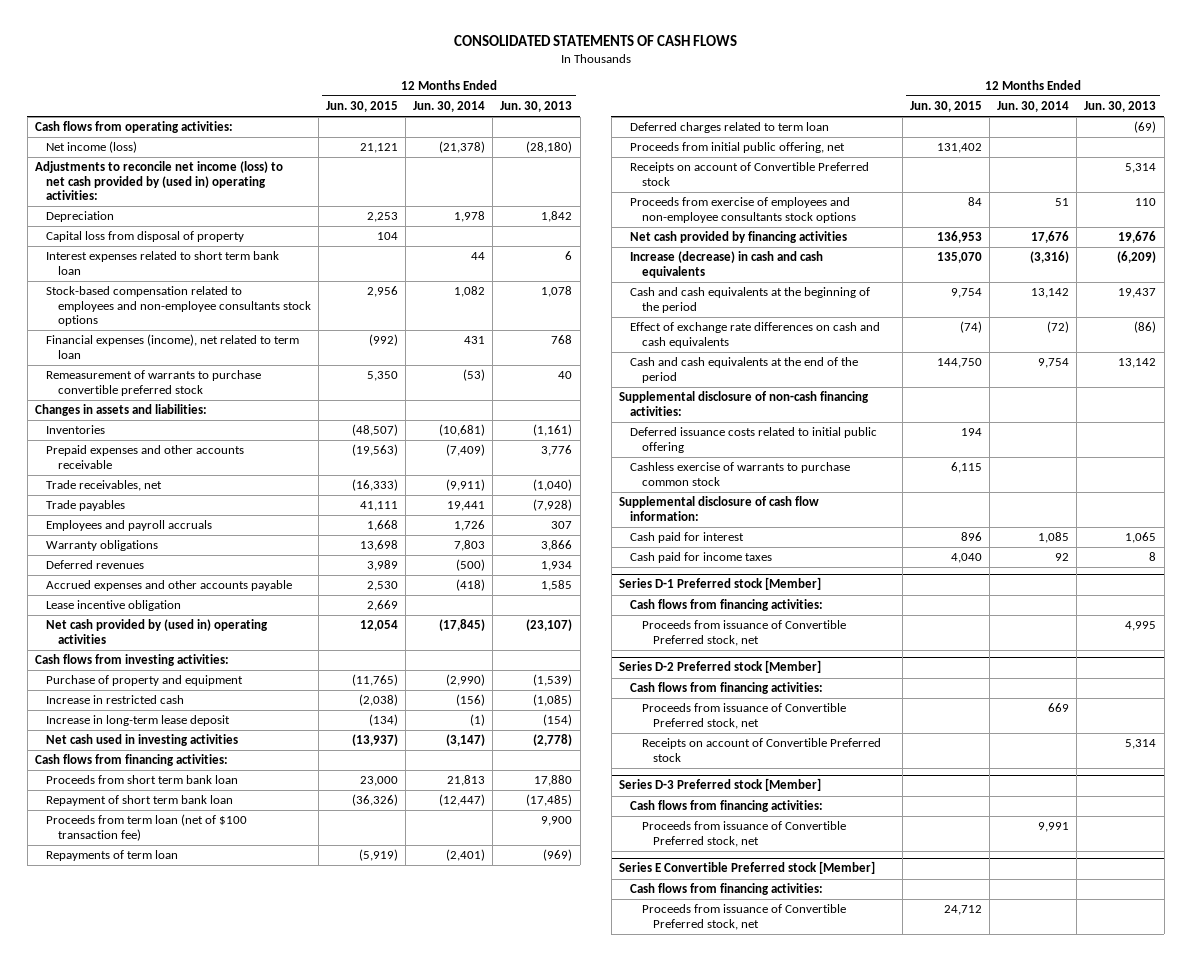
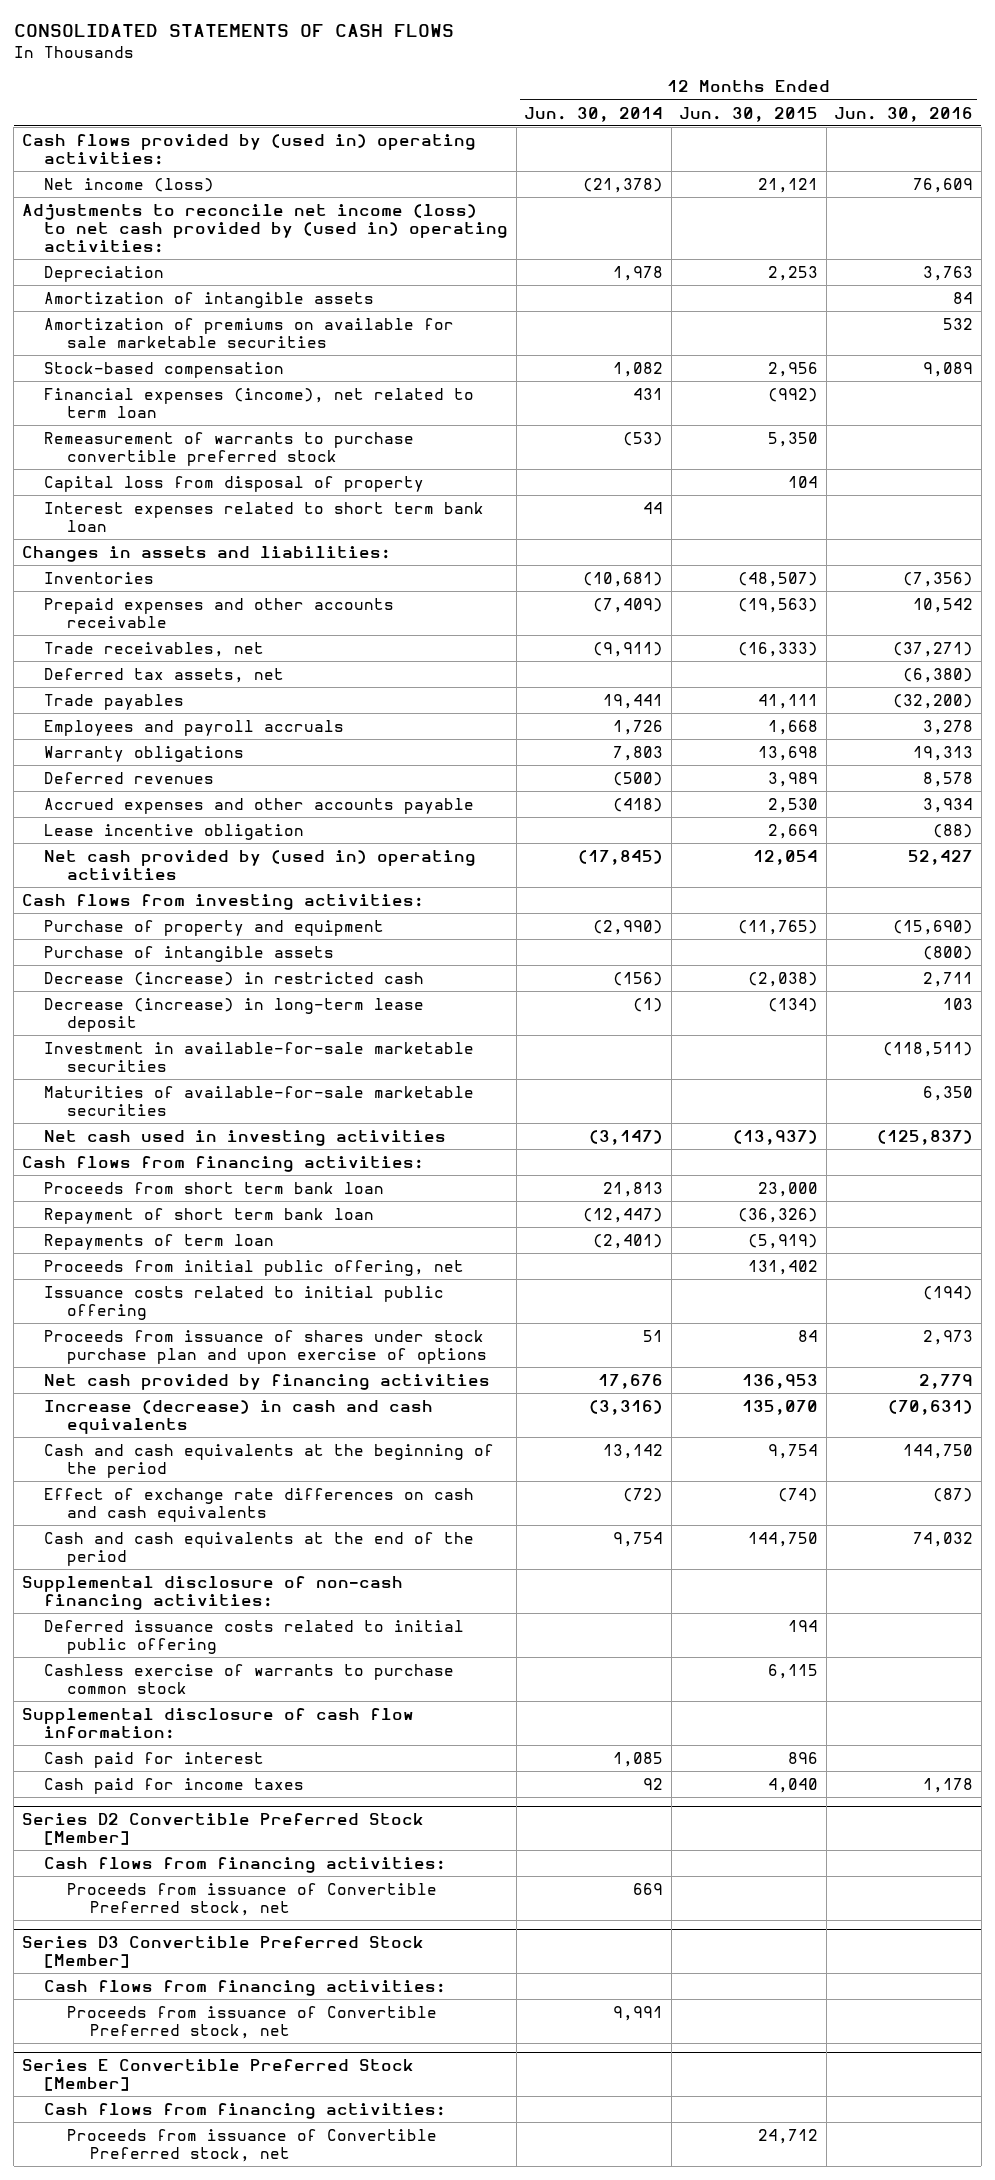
- | 12 Months Ended Jun. 30, 2015 | 12 Months Ended Jun. 30, 2014 | 12 Months Ended Jun. 30, 2013
+ | 12 Months Ended Jun. 30, 2014 | 12 Months Ended Jun. 30, 2015 | 12 Months Ended Jun. 30, 2016
- Cash flows from operating activities:
+ Cash flows provided by (used in) operating activities:
- Stock-based compensation related to employees and non-employee consultants stock options | 2,956 | 1,082 | 1,078
+ Amortization of intangible assets | | | 84
+ Amortization of premiums on available for sale marketable securities | | | 532
+ Stock-based compensation | 1,082 | 2,956 | 9,089
moved down: Capital loss from disposal of property | | 104 |
moved down: Interest expenses related to short term bank loan | 44 | |
+ Deferred tax assets, net | | | (6,380)
- Increase in restricted cash | (2,038) | (156) | (1,085)
- Increase in long-term lease deposit | (134) | (1) | (154)
+ Purchase of intangible assets | | | (800)
+ Decrease (increase) in restricted cash | (156) | (2,038) | 2,711
+ Decrease (increase) in long-term lease deposit | (1) | (134) | 103
+ Investment in available-for-sale marketable securities | | | (118,511)
+ Maturities of available-for-sale marketable securities | | | 6,350
- Proceeds from term loan (net of $100 transaction fee) | | | 9,900
- Deferred charges related to term loan | | | (69)
- Receipts on account of Convertible Preferred stock | | | 5,314
- Proceeds from exercise of employees and non-employee consultants stock options | 84 | 51 | 110
+ Issuance costs related to initial public offering | | | (194)
+ Proceeds from issuance of shares under stock purchase plan and upon exercise of options | 51 | 84 | 2,973
- Series D-1 Preferred stock [Member]
- Cash flows from financing activities:
- Proceeds from issuance of Convertible Preferred stock, net | | | 4,995
- Series D-2 Preferred stock [Member]
+ Series D2 Convertible Preferred Stock [Member]
- Receipts on account of Convertible Preferred stock | | | 5,314
- Series D-3 Preferred stock [Member]
+ Series D3 Convertible Preferred Stock [Member]
- Series E Convertible Preferred stock [Member]
+ Series E Convertible Preferred Stock [Member]

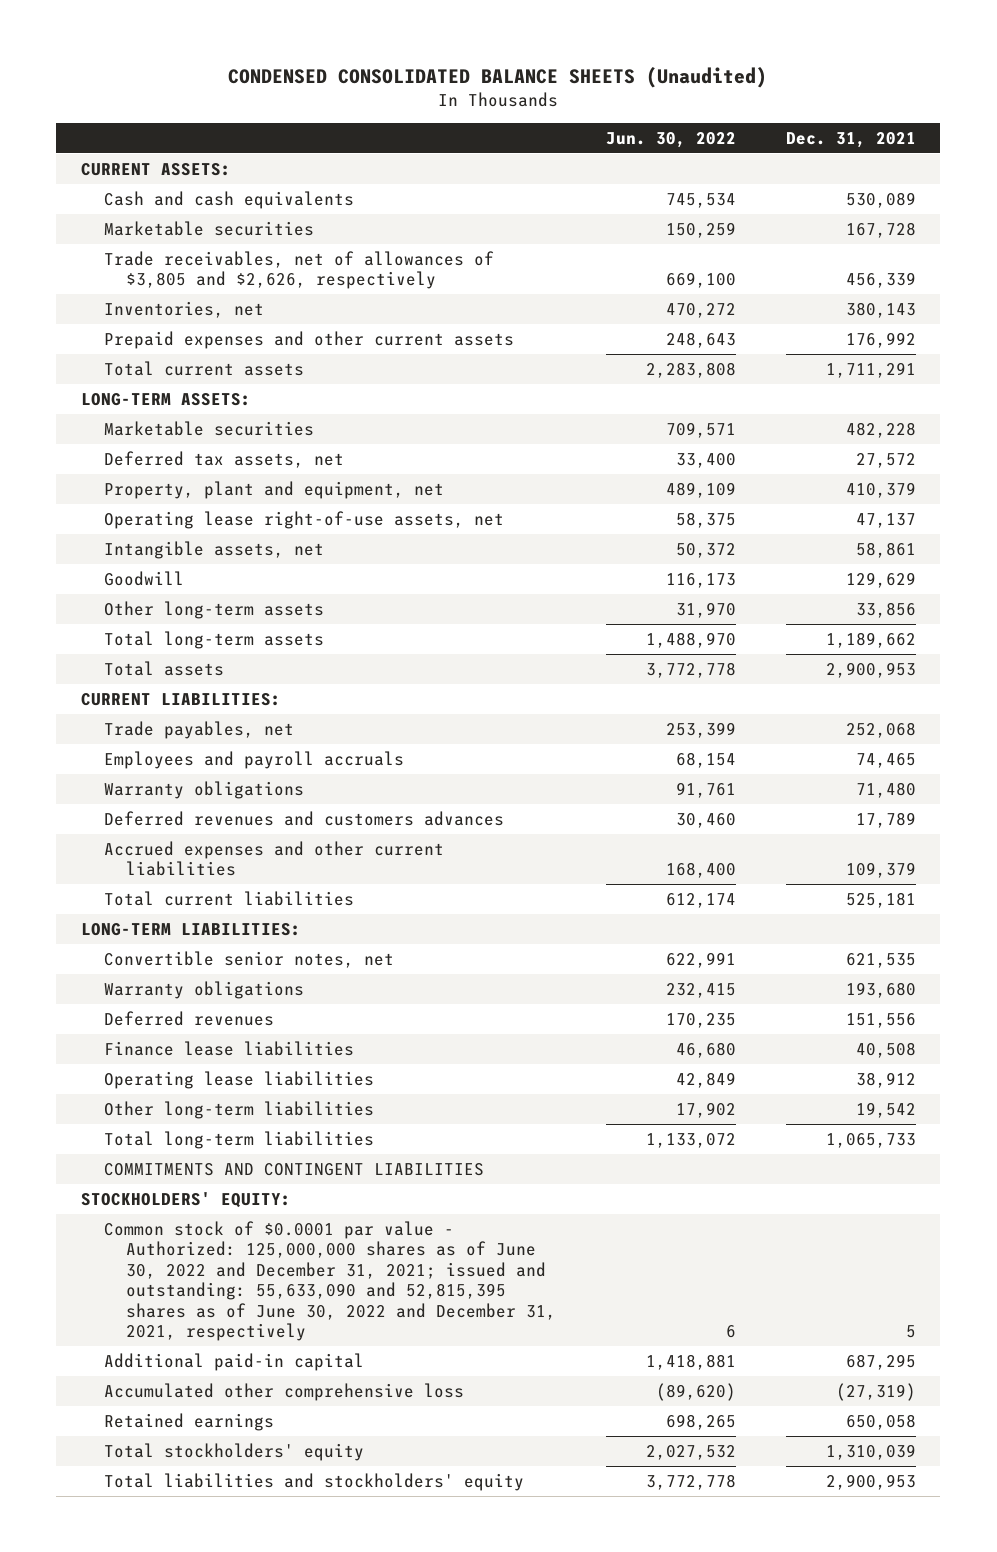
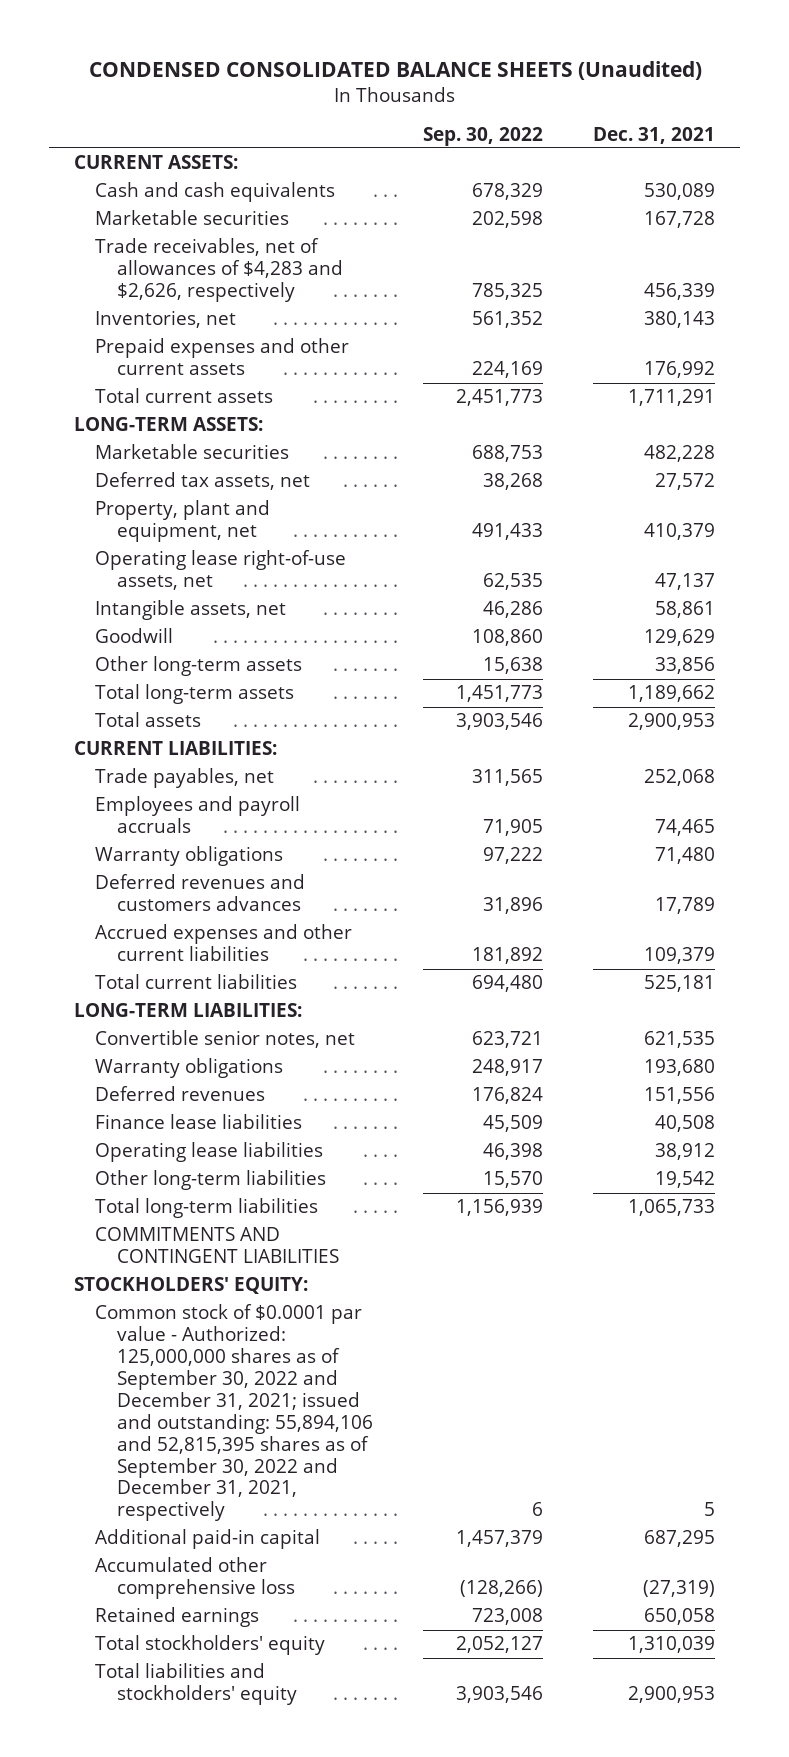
- | Jun. 30, 2022 | Dec. 31, 2021
+ | Sep. 30, 2022 | Dec. 31, 2021
- Trade receivables, net of allowances of $3,805 and $2,626, respectively | 669,100 | 456,339
+ Trade receivables, net of allowances of $4,283 and $2,626, respectively | 785,325 | 456,339
- Common stock of $0.0001 par value - Authorized: 125,000,000 shares as of June 30, 2022 and December 31, 2021; issued and outstanding: 55,633,090 and 52,815,395 shares as of June 30, 2022 and December 31, 2021, respectively | 6 | 5
+ Common stock of $0.0001 par value - Authorized: 125,000,000 shares as of September 30, 2022 and December 31, 2021; issued and outstanding: 55,894,106 and 52,815,395 shares as of September 30, 2022 and December 31, 2021, respectively | 6 | 5

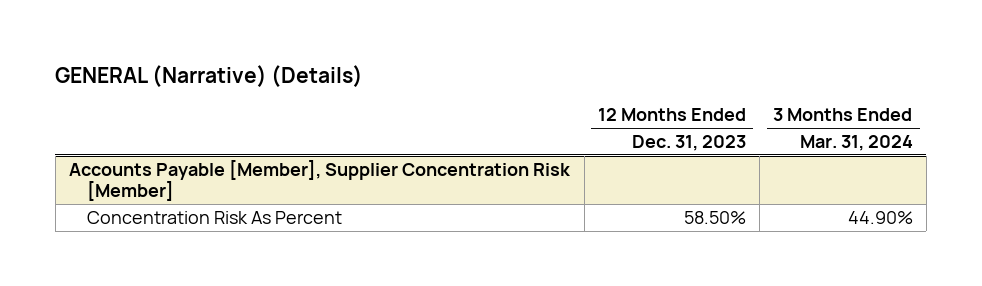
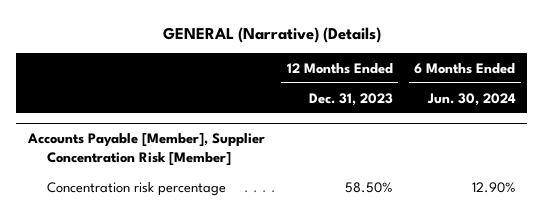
- | 12 Months Ended Dec. 31, 2023 | 3 Months Ended Mar. 31, 2024
+ | 12 Months Ended Dec. 31, 2023 | 6 Months Ended Jun. 30, 2024
@ Accounts Payable [Member], Supplier Concentration Risk [Member]
- Concentration Risk As Percent | 58.50% | 44.90%
+ Concentration risk percentage | 58.50% | 12.90%

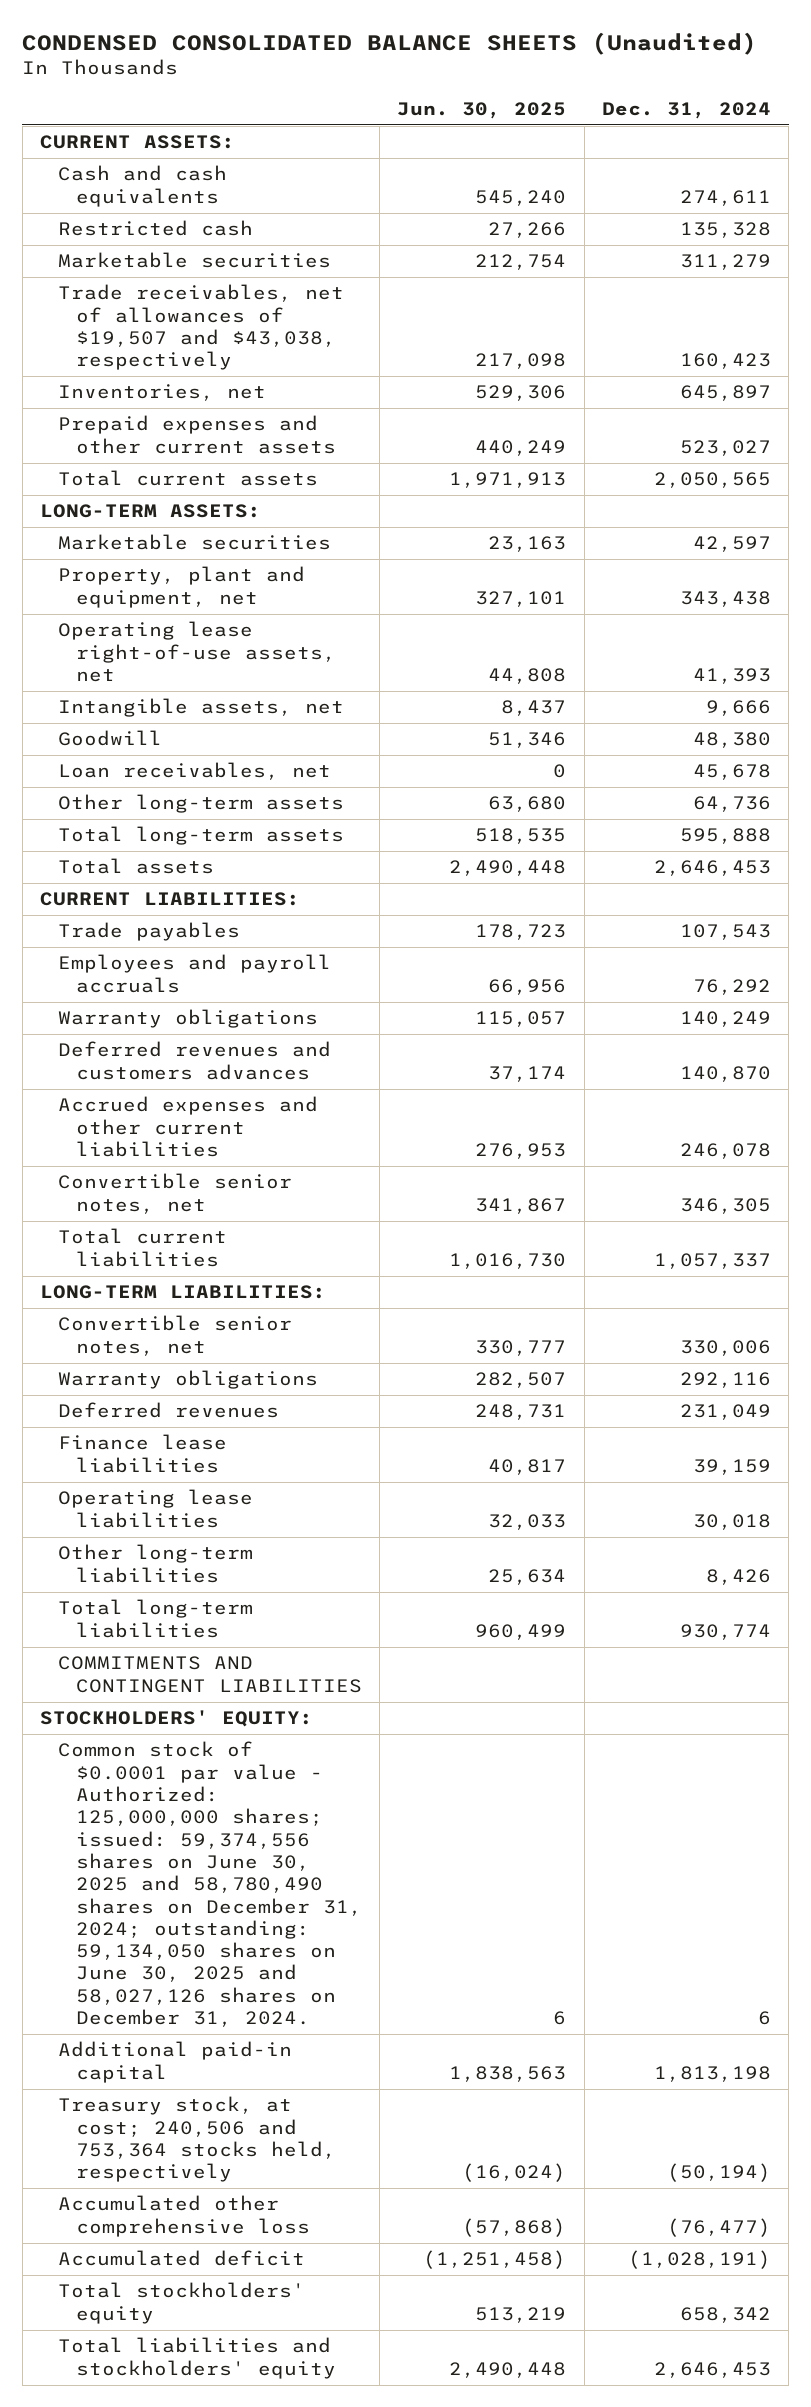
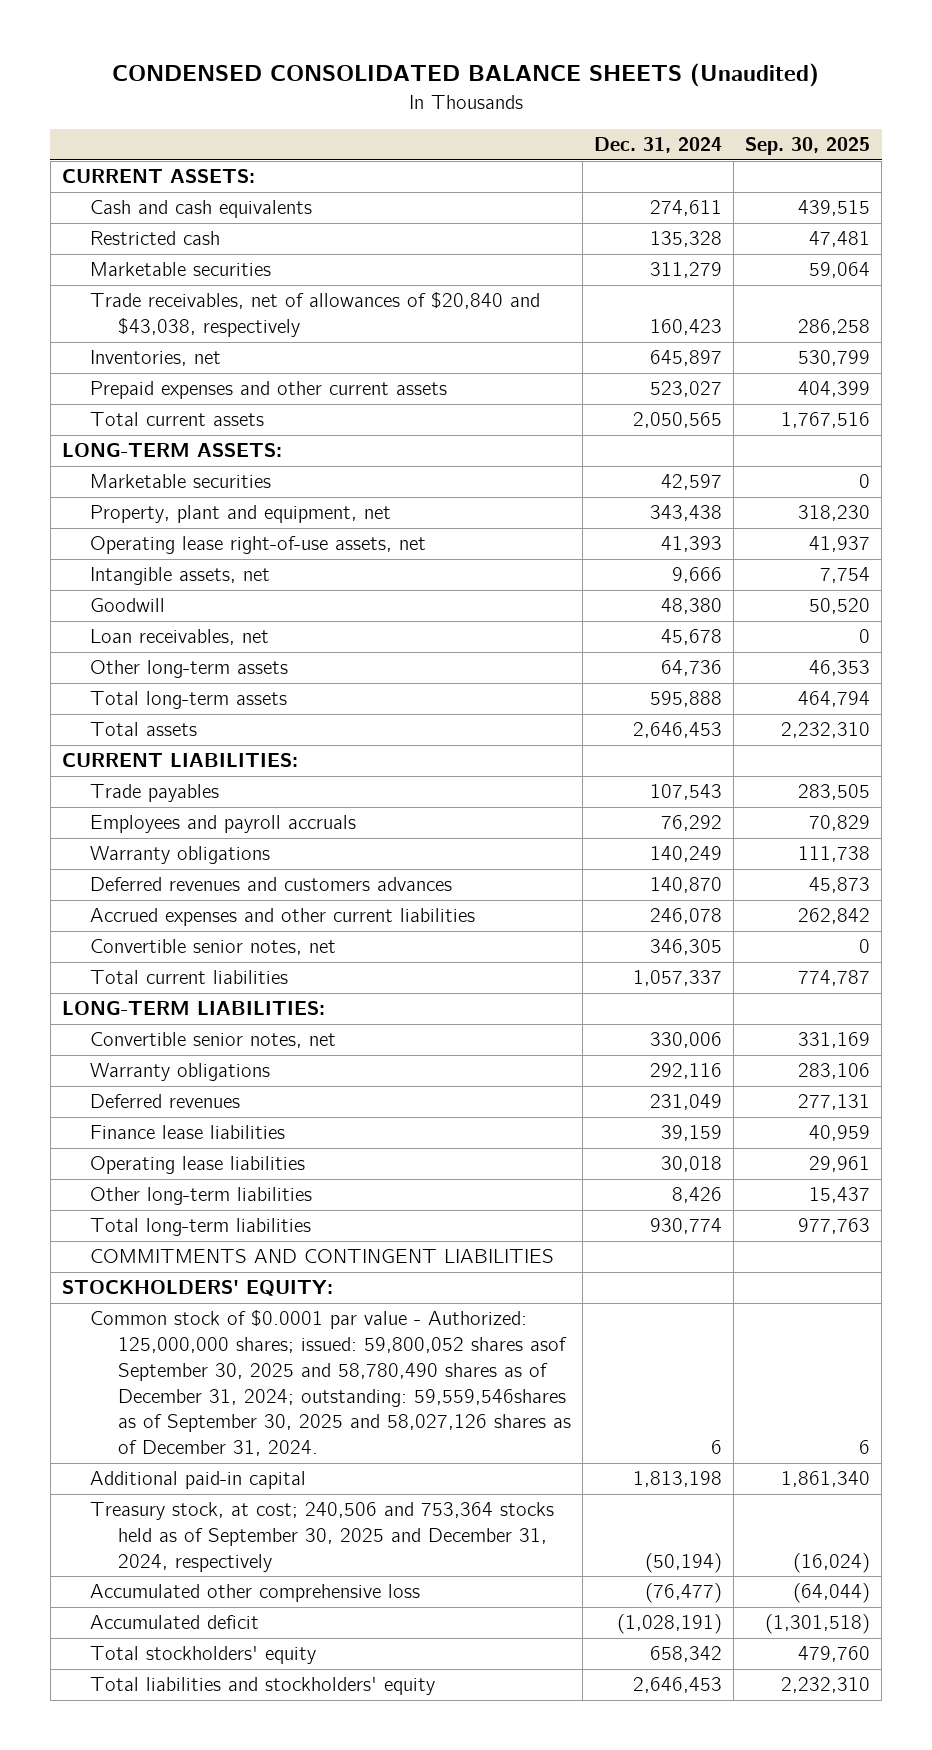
- | Jun. 30, 2025 | Dec. 31, 2024
+ | Dec. 31, 2024 | Sep. 30, 2025
- Trade receivables, net of allowances of $19,507 and $43,038, respectively | 217,098 | 160,423
+ Trade receivables, net of allowances of $20,840 and $43,038, respectively | 160,423 | 286,258
- Common stock of $0.0001 par value - Authorized: 125,000,000 shares; issued: 59,374,556 shares on June 30, 2025 and 58,780,490 shares on December 31, 2024; outstanding: 59,134,050 shares on June 30, 2025 and 58,027,126 shares on December 31, 2024. | 6 | 6
+ Common stock of $0.0001 par value - Authorized: 125,000,000 shares; issued: 59,800,052 shares asof September 30, 2025 and 58,780,490 shares as of December 31, 2024; outstanding: 59,559,546shares as of September 30, 2025 and 58,027,126 shares as of December 31, 2024. | 6 | 6
- Treasury stock, at cost; 240,506 and 753,364 stocks held, respectively | (16,024) | (50,194)
+ Treasury stock, at cost; 240,506 and 753,364 stocks held as of September 30, 2025 and December 31, 2024, respectively | (50,194) | (16,024)

